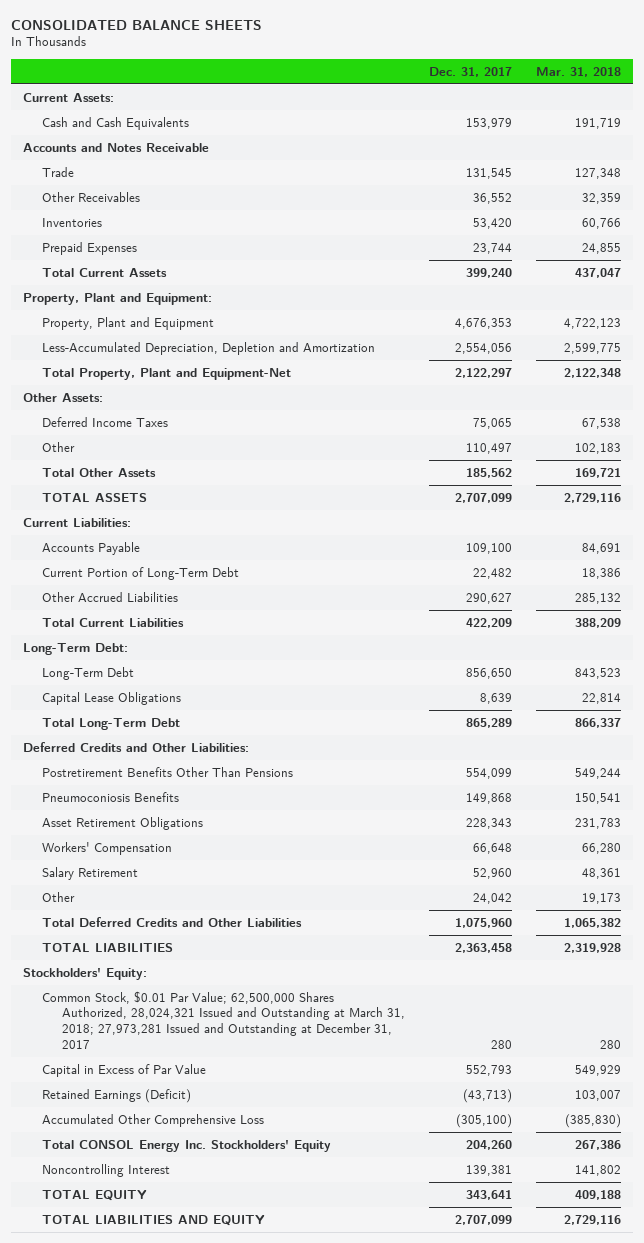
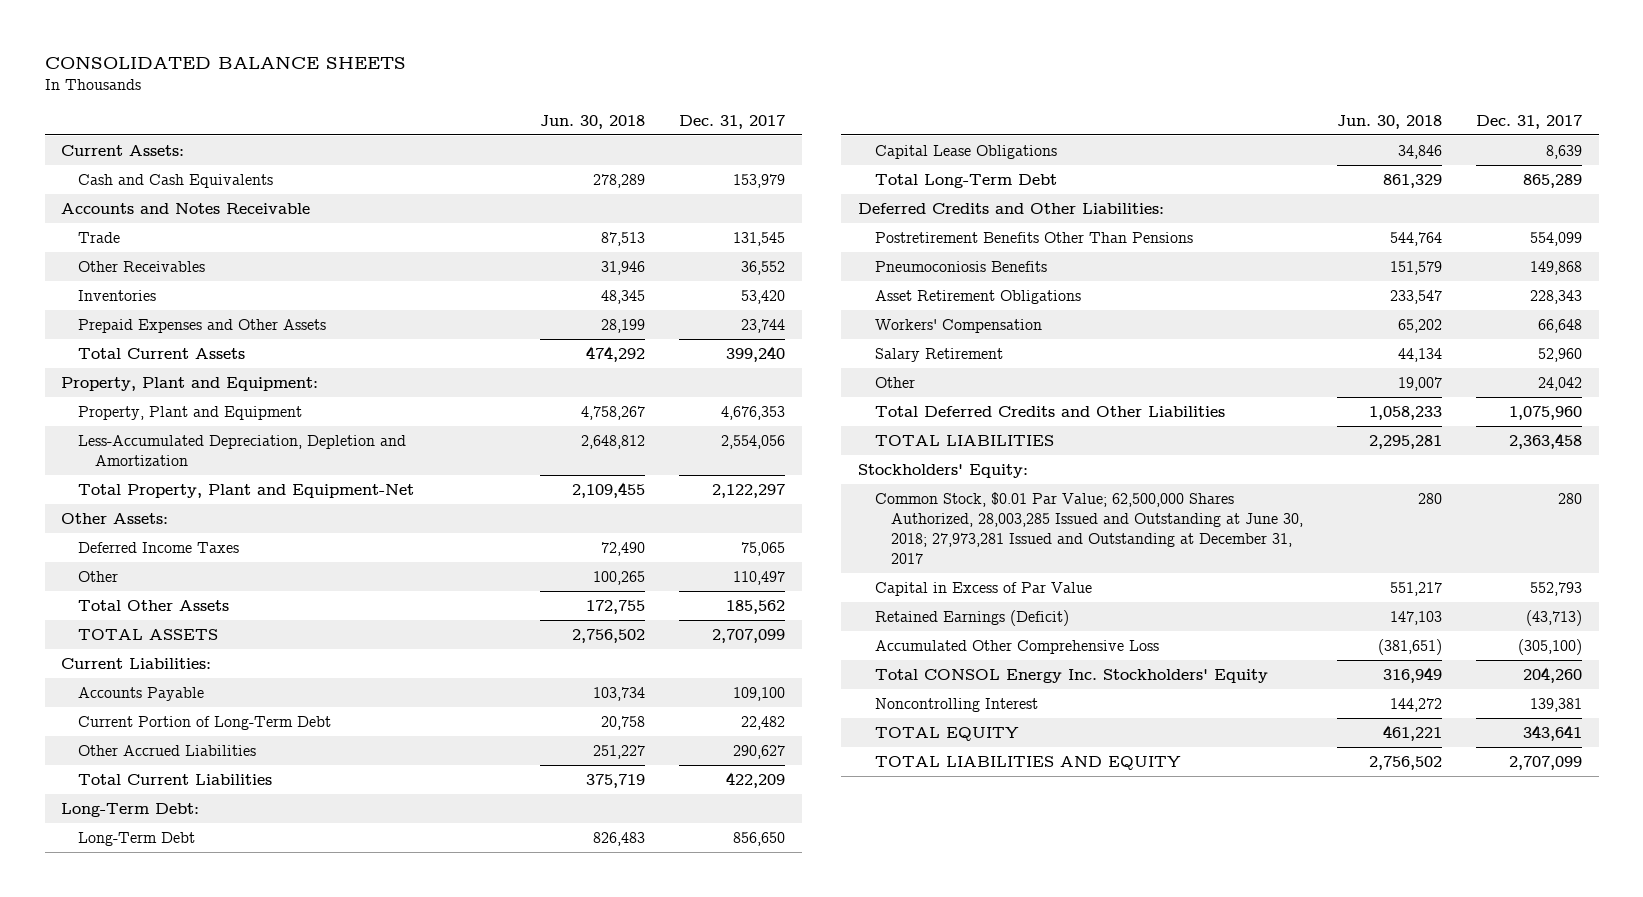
- | Dec. 31, 2017 | Mar. 31, 2018
+ | Jun. 30, 2018 | Dec. 31, 2017
- Prepaid Expenses | 23,744 | 24,855
+ Prepaid Expenses and Other Assets | 28,199 | 23,744
- Common Stock, $0.01 Par Value; 62,500,000 Shares Authorized, 28,024,321 Issued and Outstanding at March 31, 2018; 27,973,281 Issued and Outstanding at December 31, 2017 | 280 | 280
+ Common Stock, $0.01 Par Value; 62,500,000 Shares Authorized, 28,003,285 Issued and Outstanding at June 30, 2018; 27,973,281 Issued and Outstanding at December 31, 2017 | 280 | 280

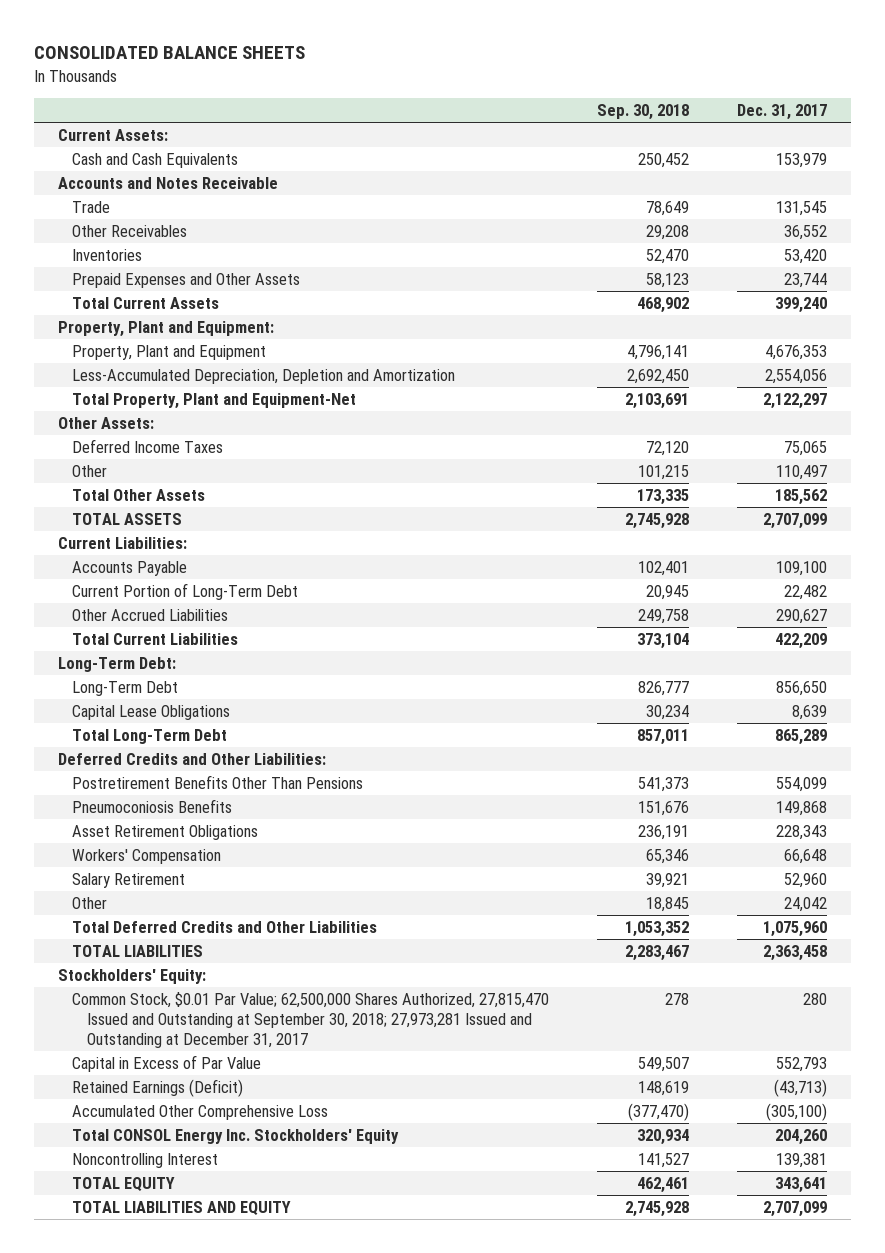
- | Jun. 30, 2018 | Dec. 31, 2017
+ | Sep. 30, 2018 | Dec. 31, 2017
- Common Stock, $0.01 Par Value; 62,500,000 Shares Authorized, 28,003,285 Issued and Outstanding at June 30, 2018; 27,973,281 Issued and Outstanding at December 31, 2017 | 280 | 280
+ Common Stock, $0.01 Par Value; 62,500,000 Shares Authorized, 27,815,470 Issued and Outstanding at September 30, 2018; 27,973,281 Issued and Outstanding at December 31, 2017 | 278 | 280

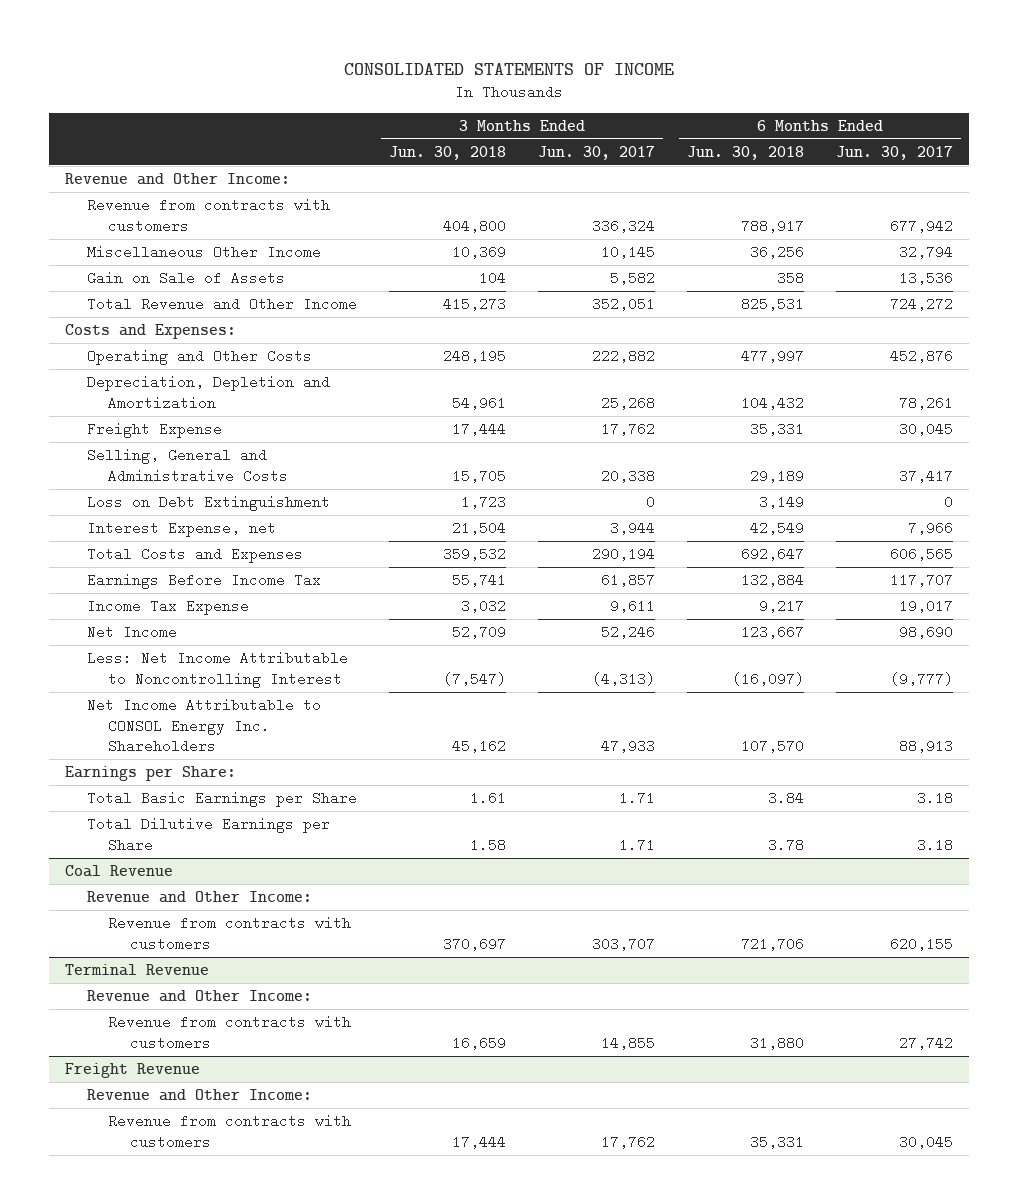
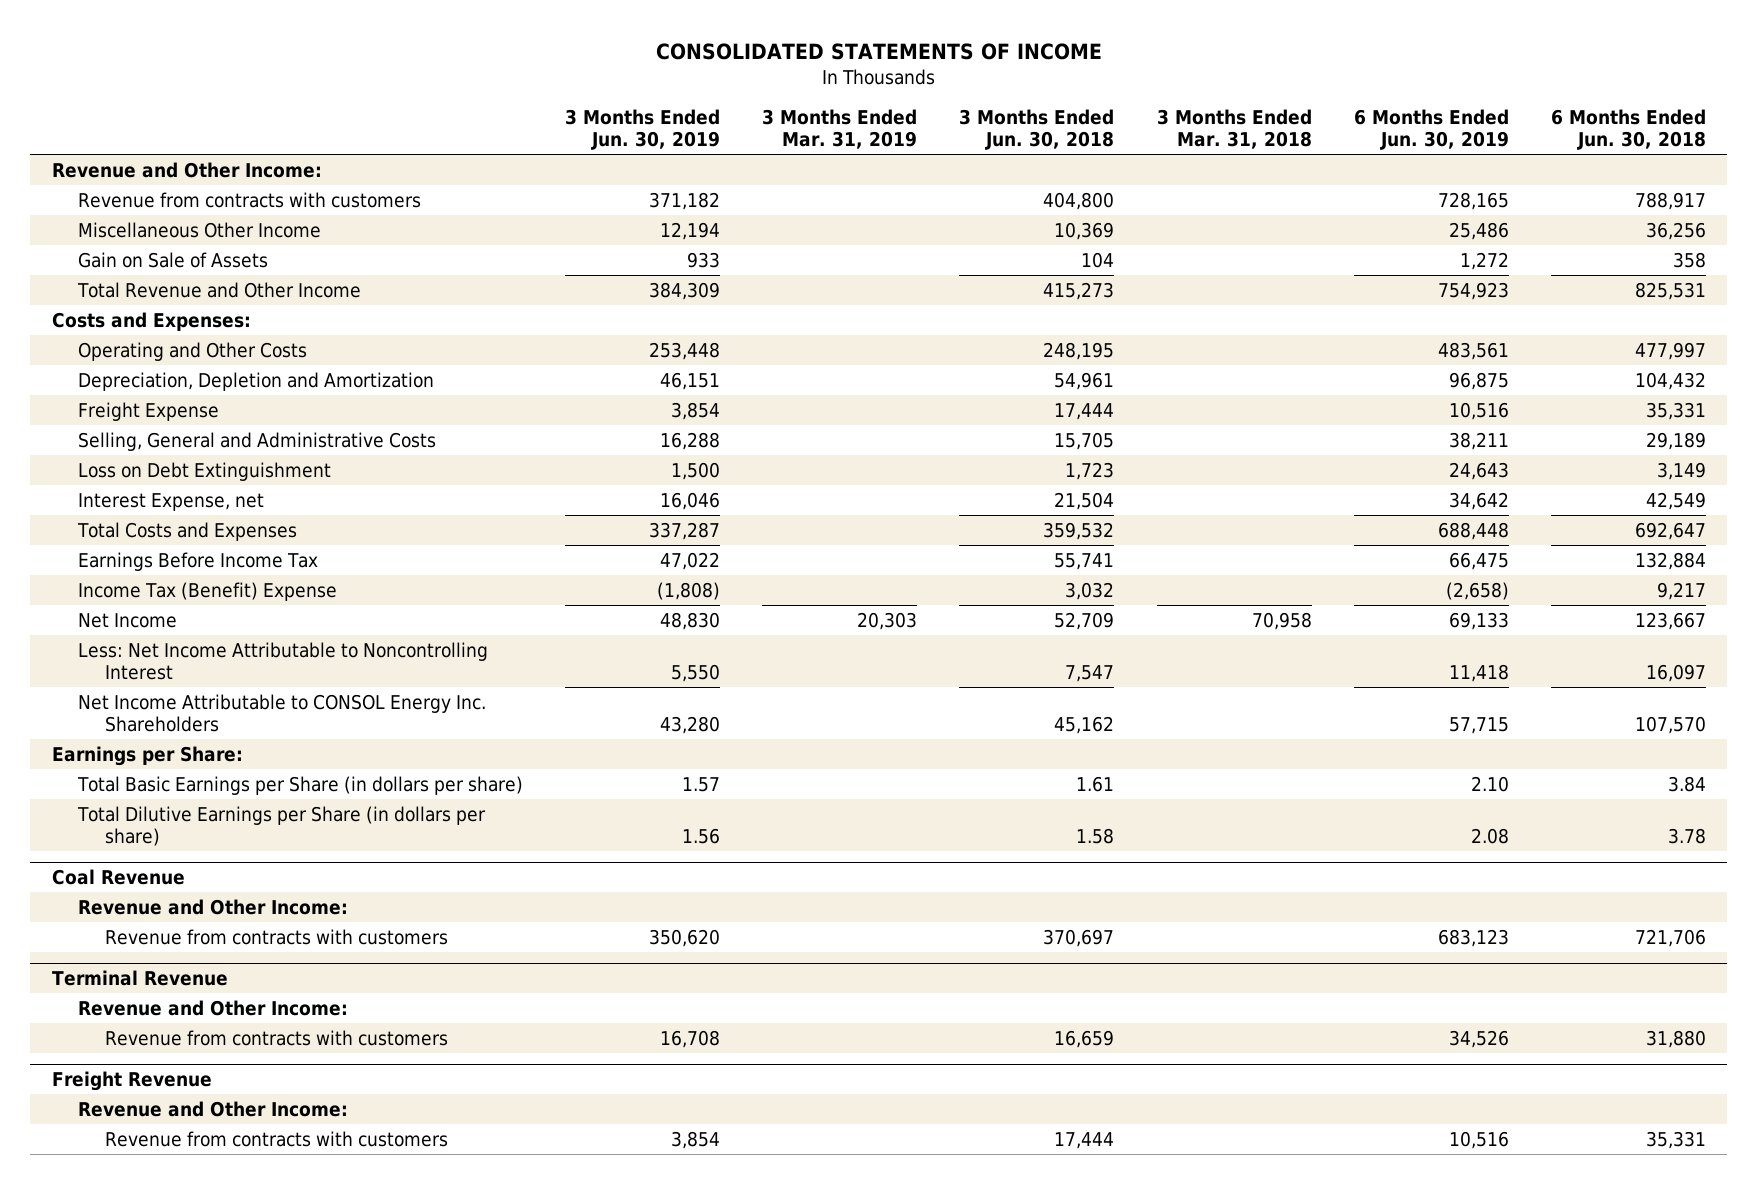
- | 3 Months Ended Jun. 30, 2018 | 3 Months Ended Jun. 30, 2017 | 6 Months Ended Jun. 30, 2018 | 6 Months Ended Jun. 30, 2017
+ | 3 Months Ended Jun. 30, 2019 | 3 Months Ended Mar. 31, 2019 | 3 Months Ended Jun. 30, 2018 | 3 Months Ended Mar. 31, 2018 | 6 Months Ended Jun. 30, 2019 | 6 Months Ended Jun. 30, 2018
- Income Tax Expense | 3,032 | 9,611 | 9,217 | 19,017
+ Income Tax (Benefit) Expense | (1,808) | | 3,032 | | (2,658) | 9,217
- Less: Net Income Attributable to Noncontrolling Interest | (7,547) | (4,313) | (16,097) | (9,777)
+ Less: Net Income Attributable to Noncontrolling Interest | 5,550 | | 7,547 | | 11,418 | 16,097
- Total Basic Earnings per Share | 1.61 | 1.71 | 3.84 | 3.18
- Total Dilutive Earnings per Share | 1.58 | 1.71 | 3.78 | 3.18
+ Total Basic Earnings per Share (in dollars per share) | 1.57 | | 1.61 | | 2.10 | 3.84
+ Total Dilutive Earnings per Share (in dollars per share) | 1.56 | | 1.58 | | 2.08 | 3.78

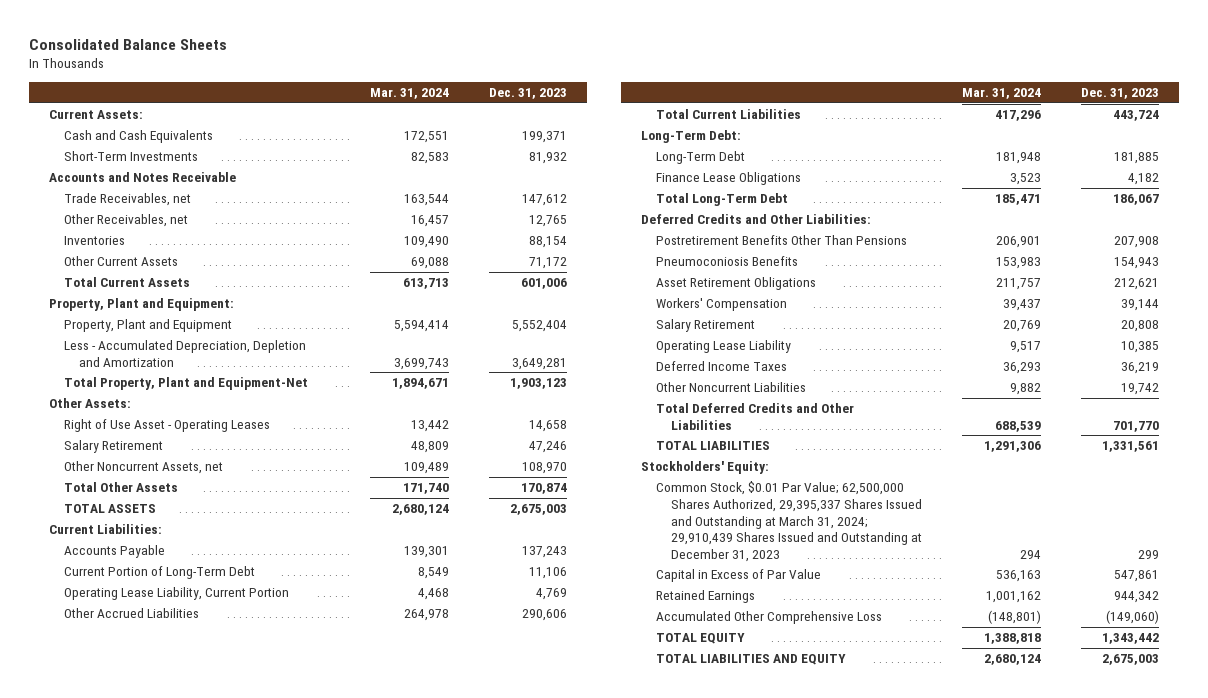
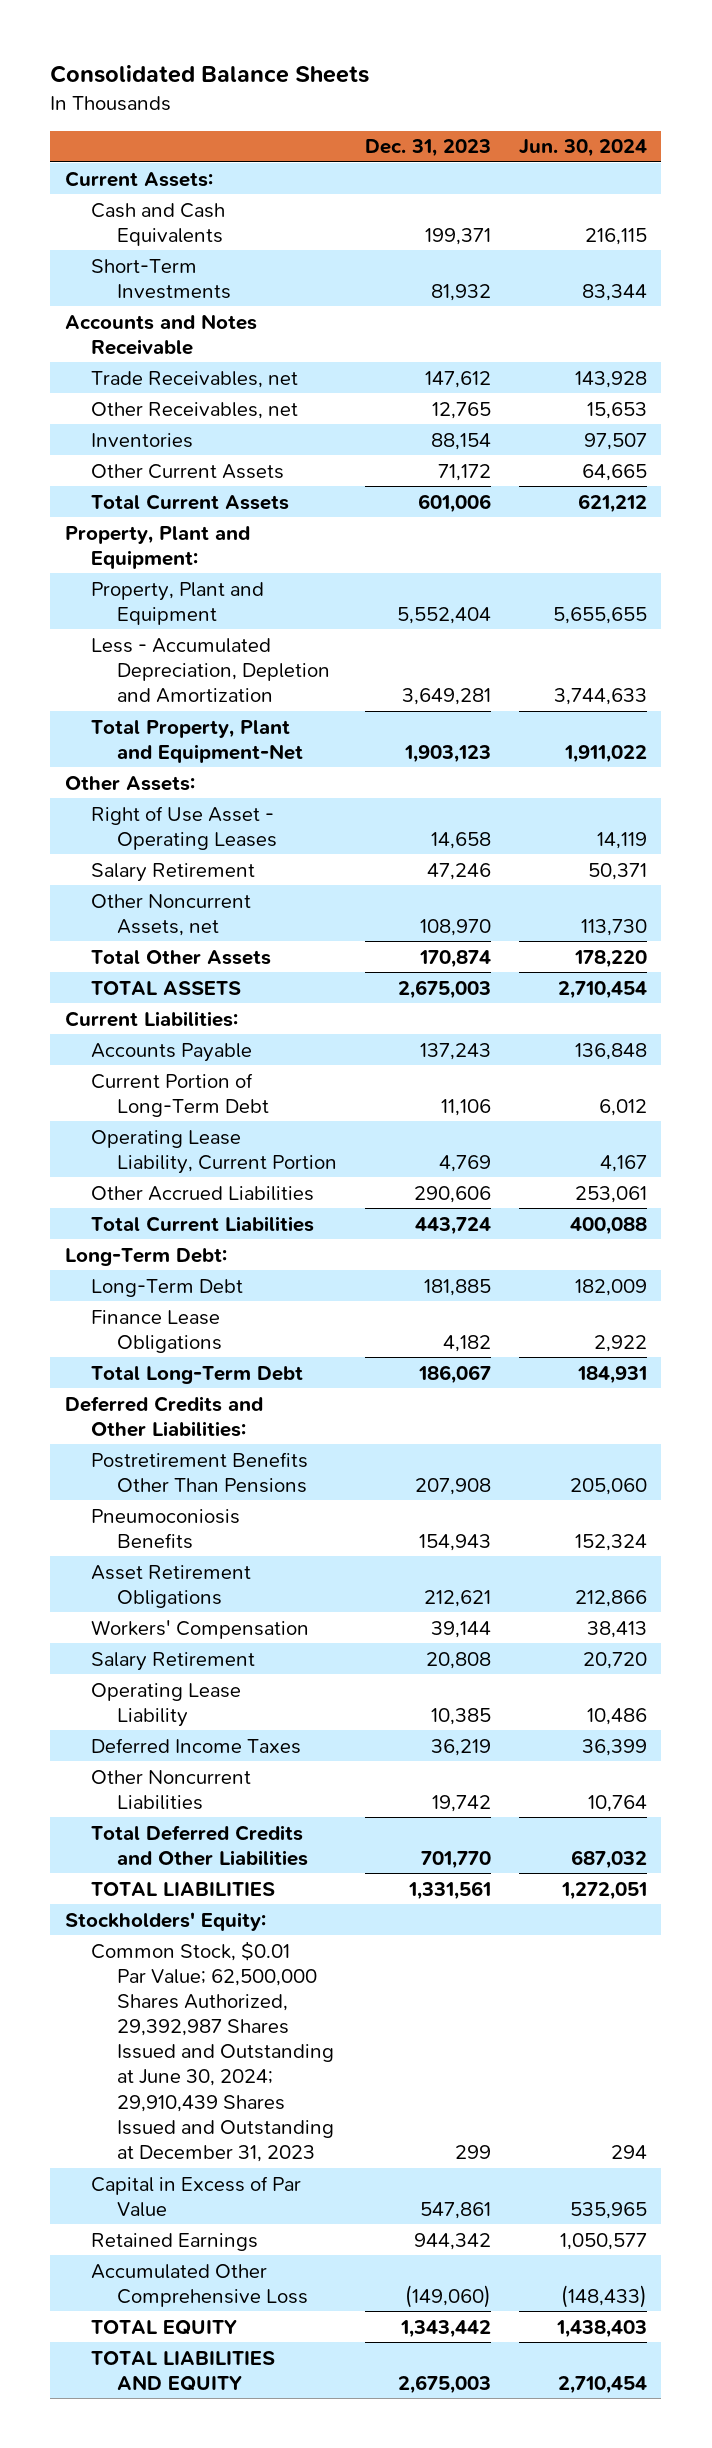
- | Mar. 31, 2024 | Dec. 31, 2023
+ | Dec. 31, 2023 | Jun. 30, 2024
- Common Stock, $0.01 Par Value; 62,500,000 Shares Authorized, 29,395,337 Shares Issued and Outstanding at March 31, 2024; 29,910,439 Shares Issued and Outstanding at December 31, 2023 | 294 | 299
+ Common Stock, $0.01 Par Value; 62,500,000 Shares Authorized, 29,392,987 Shares Issued and Outstanding at June 30, 2024; 29,910,439 Shares Issued and Outstanding at December 31, 2023 | 299 | 294

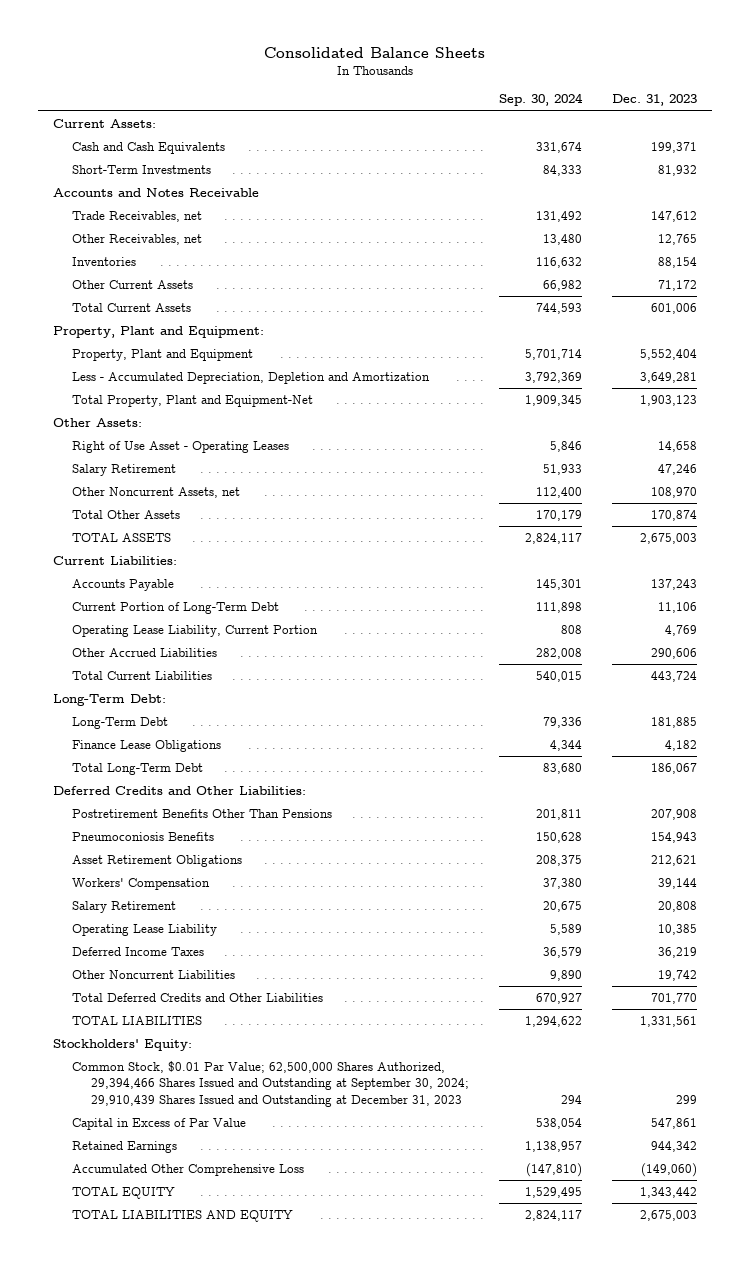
- | Dec. 31, 2023 | Jun. 30, 2024
+ | Sep. 30, 2024 | Dec. 31, 2023
- Common Stock, $0.01 Par Value; 62,500,000 Shares Authorized, 29,392,987 Shares Issued and Outstanding at June 30, 2024; 29,910,439 Shares Issued and Outstanding at December 31, 2023 | 299 | 294
+ Common Stock, $0.01 Par Value; 62,500,000 Shares Authorized, 29,394,466 Shares Issued and Outstanding at September 30, 2024; 29,910,439 Shares Issued and Outstanding at December 31, 2023 | 294 | 299

